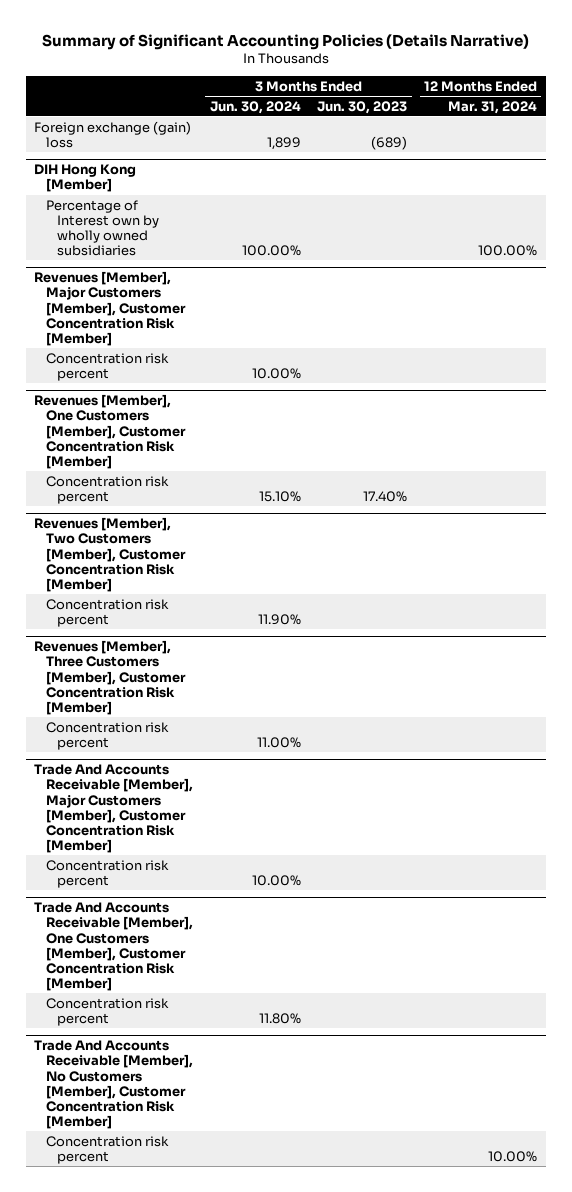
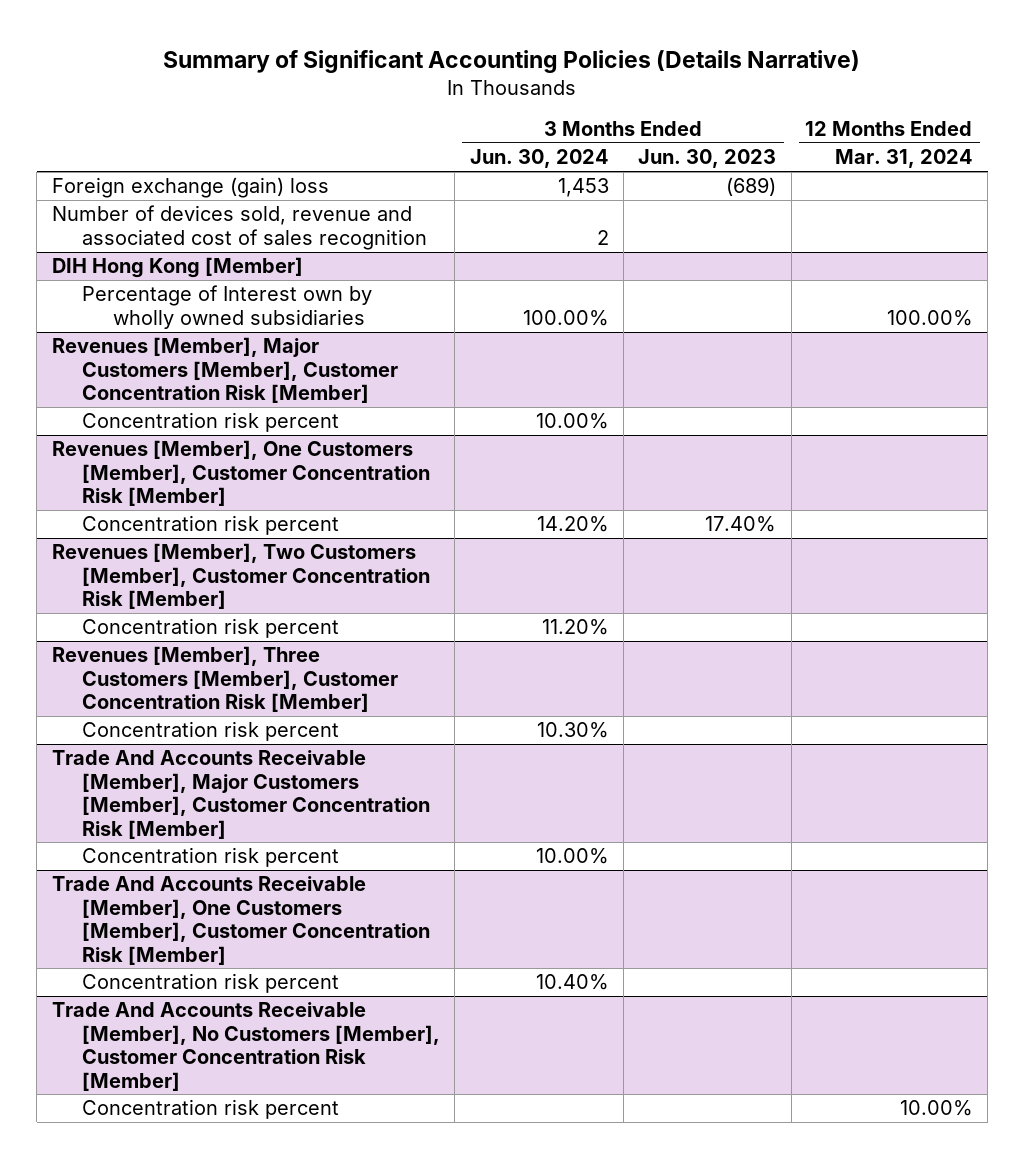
- Foreign exchange (gain) loss | 1,899 | (689) |
+ Foreign exchange (gain) loss | 1,453 | (689) |
+ Number of devices sold, revenue and associated cost of sales recognition | 2 | |
@ Revenues [Member], One Customers [Member], Customer Concentration Risk [Member]
- Concentration risk percent | 15.10% | 17.40% |
+ Concentration risk percent | 14.20% | 17.40% |
@ Revenues [Member], Two Customers [Member], Customer Concentration Risk [Member]
- Concentration risk percent | 11.90% | |
+ Concentration risk percent | 11.20% | |
@ Revenues [Member], Three Customers [Member], Customer Concentration Risk [Member]
- Concentration risk percent | 11.00% | |
+ Concentration risk percent | 10.30% | |
@ Trade And Accounts Receivable [Member], One Customers [Member], Customer Concentration Risk [Member]
- Concentration risk percent | 11.80% | |
+ Concentration risk percent | 10.40% | |

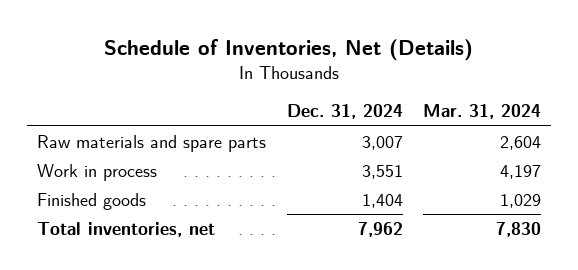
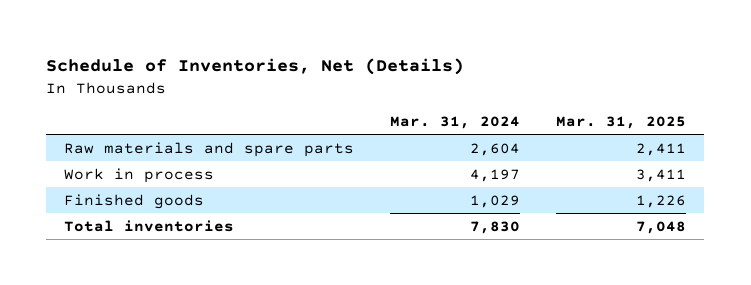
- | Dec. 31, 2024 | Mar. 31, 2024
+ | Mar. 31, 2024 | Mar. 31, 2025
- Total inventories, net | 7,962 | 7,830
+ Total inventories | 7,830 | 7,048

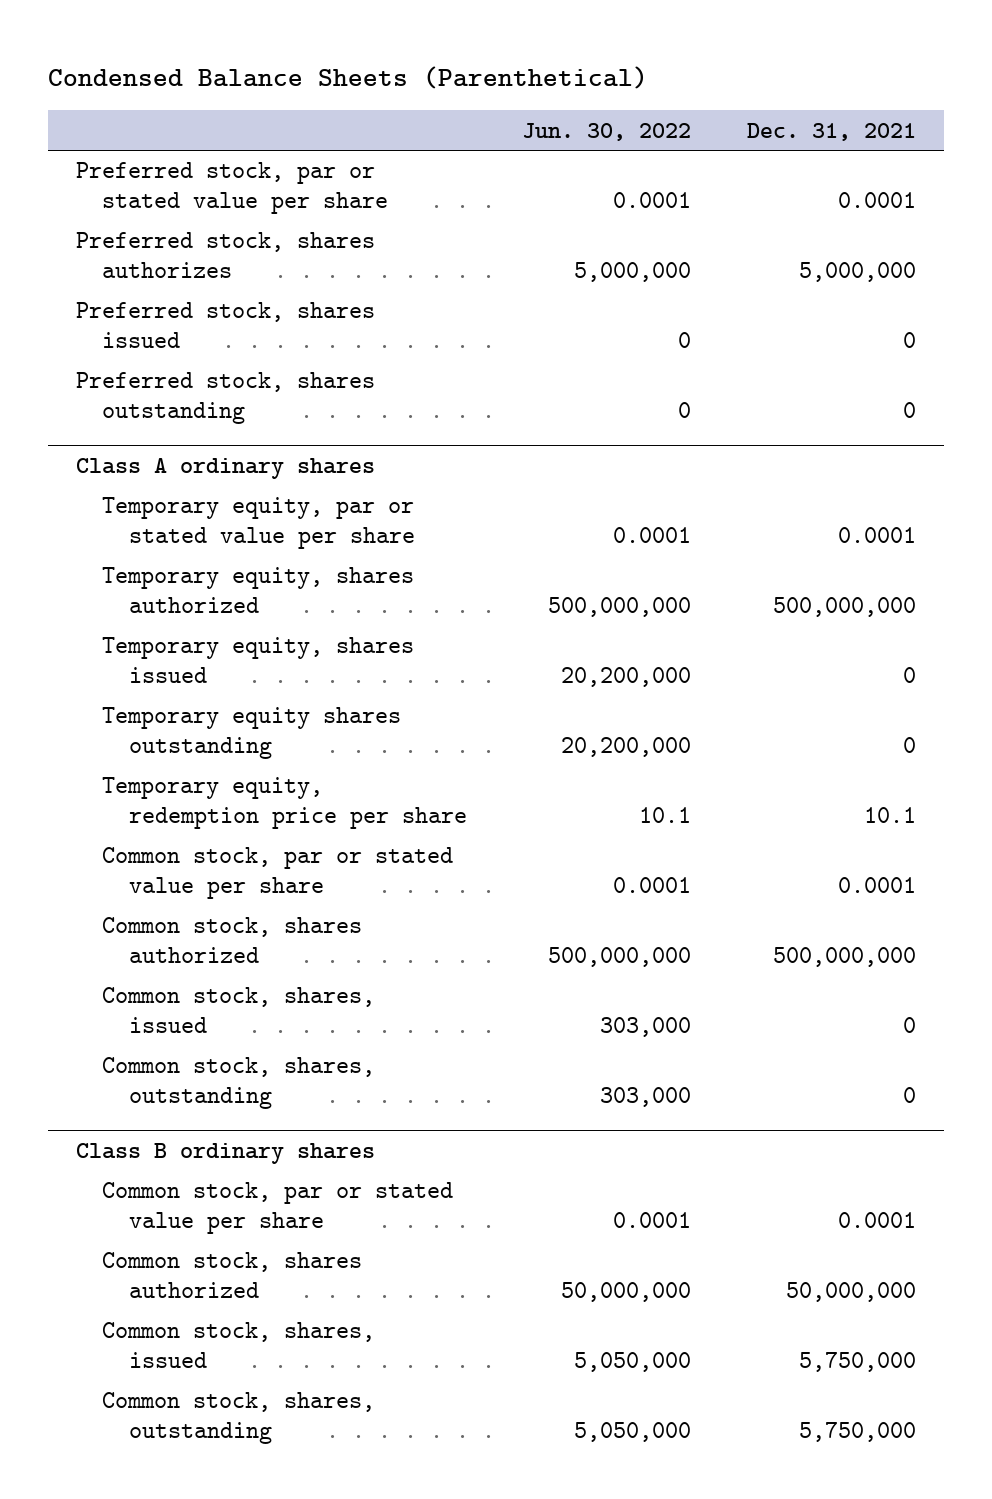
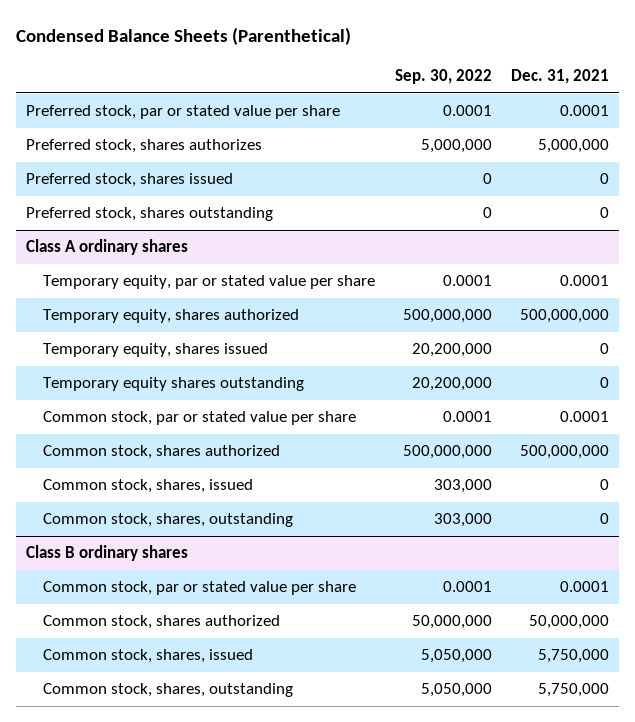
- | Jun. 30, 2022 | Dec. 31, 2021
+ | Sep. 30, 2022 | Dec. 31, 2021
@ Class A ordinary shares
- Temporary equity, redemption price per share | 10.1 | 10.1

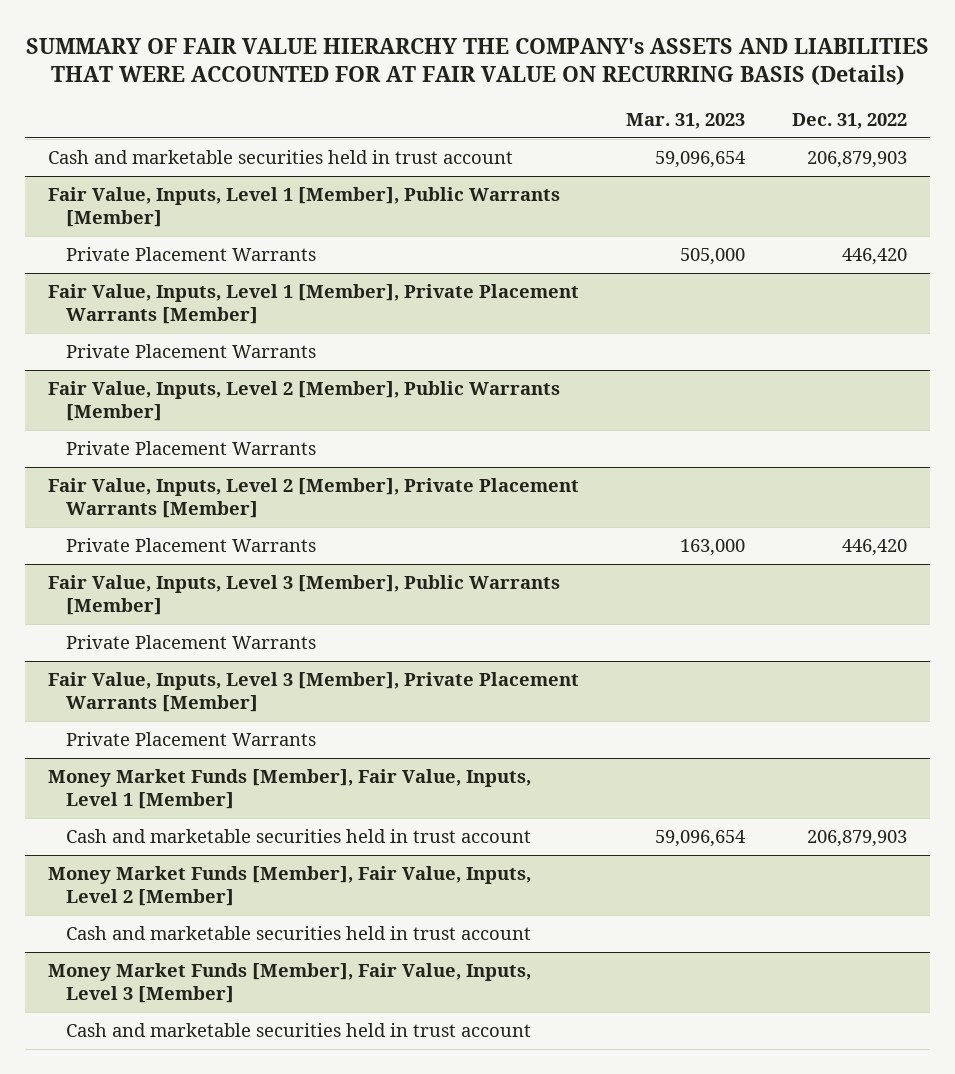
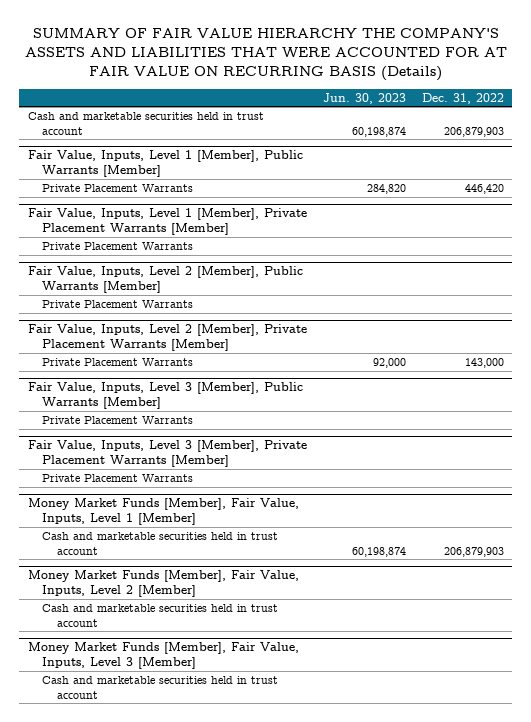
- SUMMARY OF FAIR VALUE HIERARCHY THE COMPANY's ASSETS AND LIABILITIES THAT WERE ACCOUNTED FOR AT FAIR VALUE ON RECURRING BASIS (Details)
+ SUMMARY OF FAIR VALUE HIERARCHY THE COMPANY'S ASSETS AND LIABILITIES THAT WERE ACCOUNTED FOR AT FAIR VALUE ON RECURRING BASIS (Details)
- | Mar. 31, 2023 | Dec. 31, 2022
+ | Jun. 30, 2023 | Dec. 31, 2022
@ Fair Value, Inputs, Level 2 [Member], Private Placement Warrants [Member]
- Private Placement Warrants | 163,000 | 446,420
+ Private Placement Warrants | 92,000 | 143,000

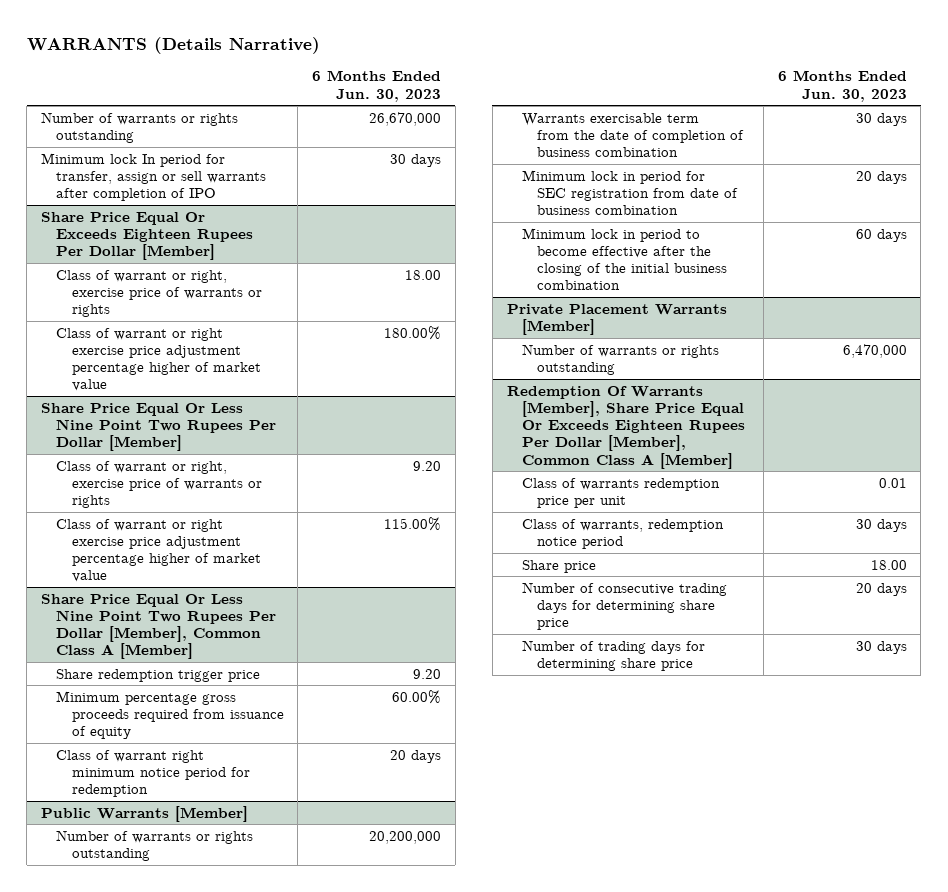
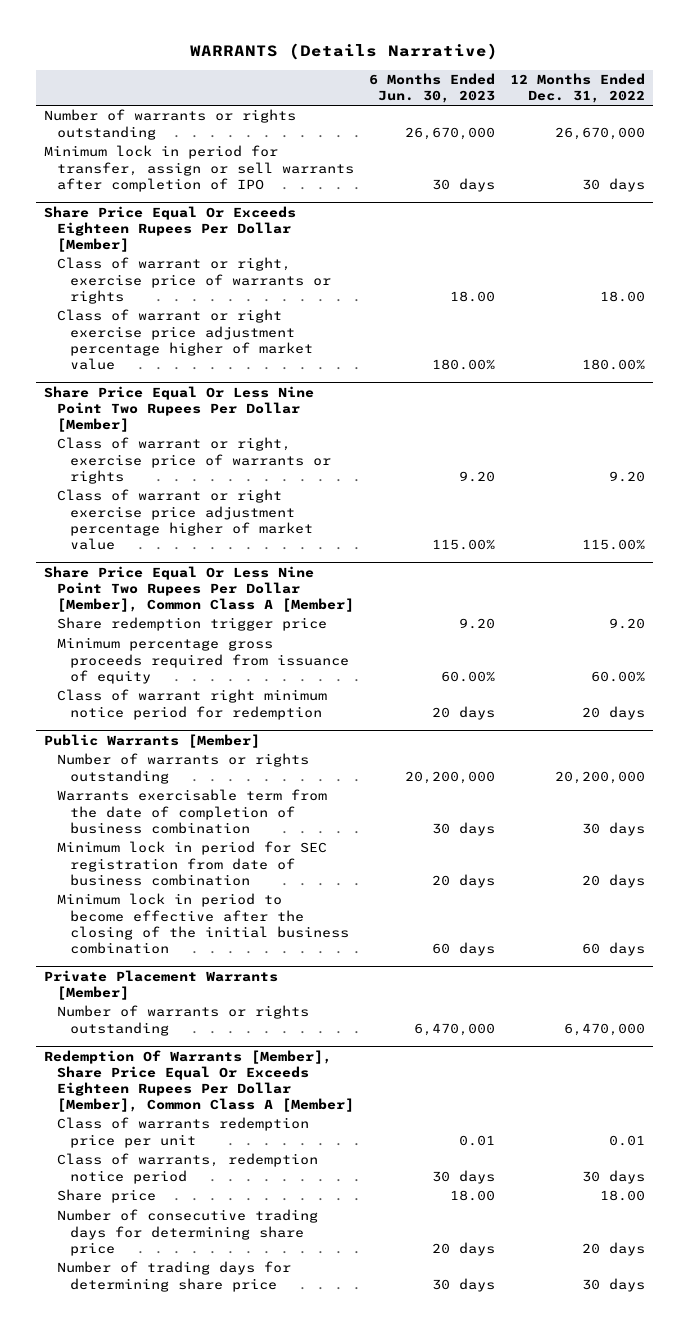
- | 6 Months Ended Jun. 30, 2023
+ | 6 Months Ended Jun. 30, 2023 | 12 Months Ended Dec. 31, 2022
- Minimum lock In period for transfer, assign or sell warrants after completion of IPO | 30 days
+ Minimum lock in period for transfer, assign or sell warrants after completion of IPO | 30 days | 30 days

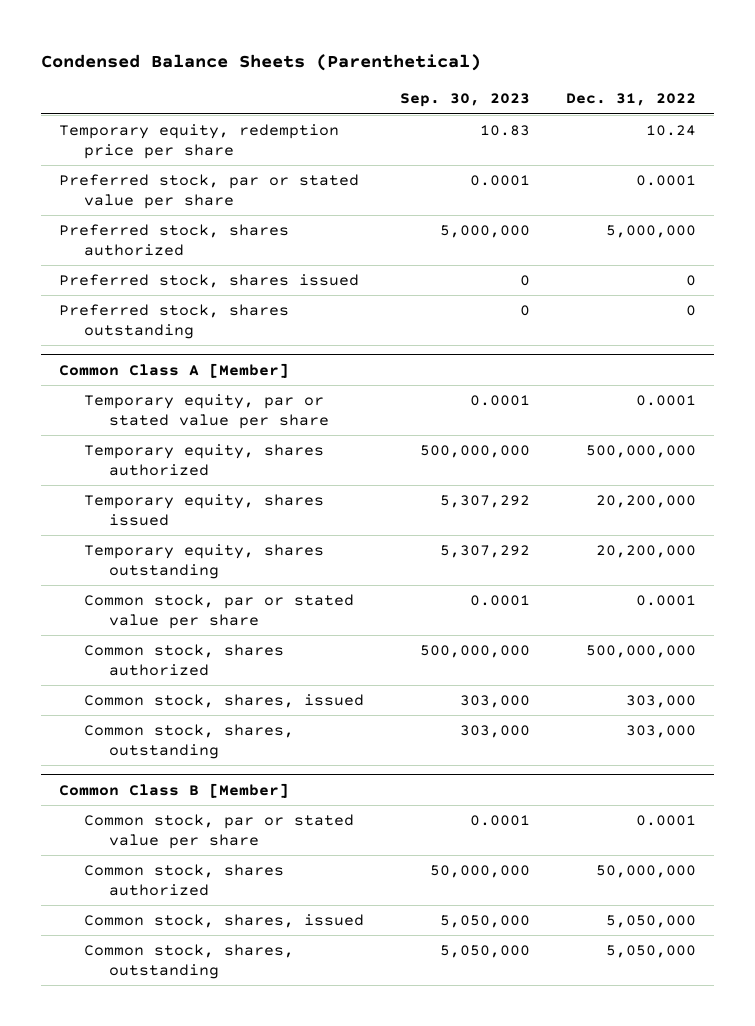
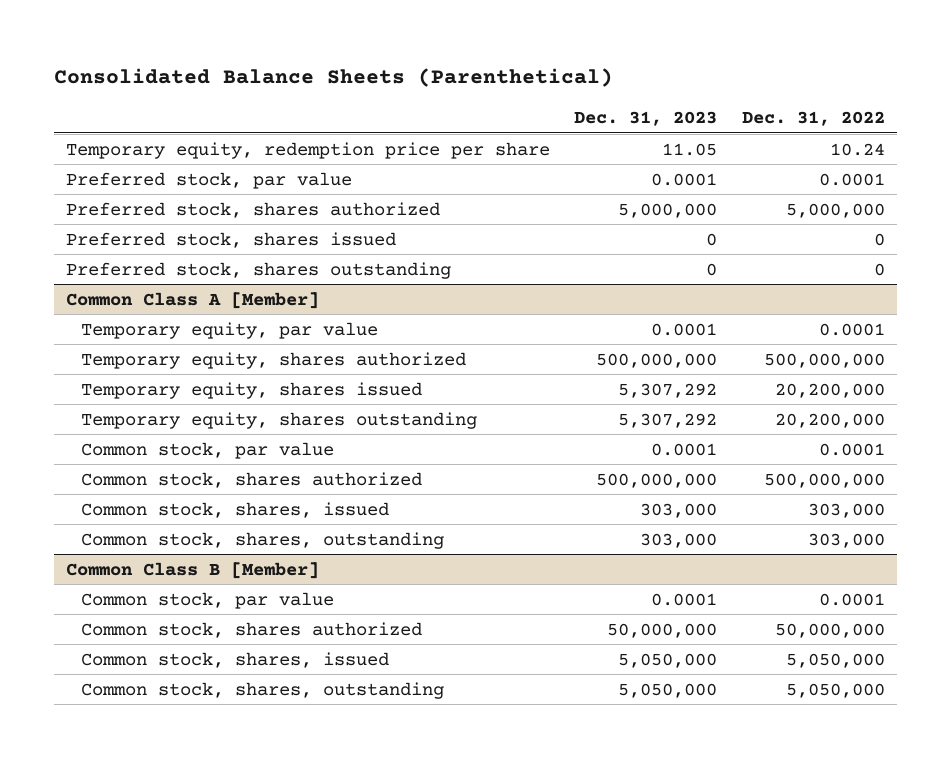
- Condensed Balance Sheets (Parenthetical)
+ Consolidated Balance Sheets (Parenthetical)
- | Sep. 30, 2023 | Dec. 31, 2022
+ | Dec. 31, 2023 | Dec. 31, 2022
- Preferred stock, par or stated value per share | 0.0001 | 0.0001
+ Preferred stock, par value | 0.0001 | 0.0001
@ Common Class A [Member]
- Temporary equity, par or stated value per share | 0.0001 | 0.0001
+ Temporary equity, par value | 0.0001 | 0.0001
- Common stock, par or stated value per share | 0.0001 | 0.0001
+ Common stock, par value | 0.0001 | 0.0001
@ Common Class B [Member]
- Common stock, par or stated value per share | 0.0001 | 0.0001
+ Common stock, par value | 0.0001 | 0.0001

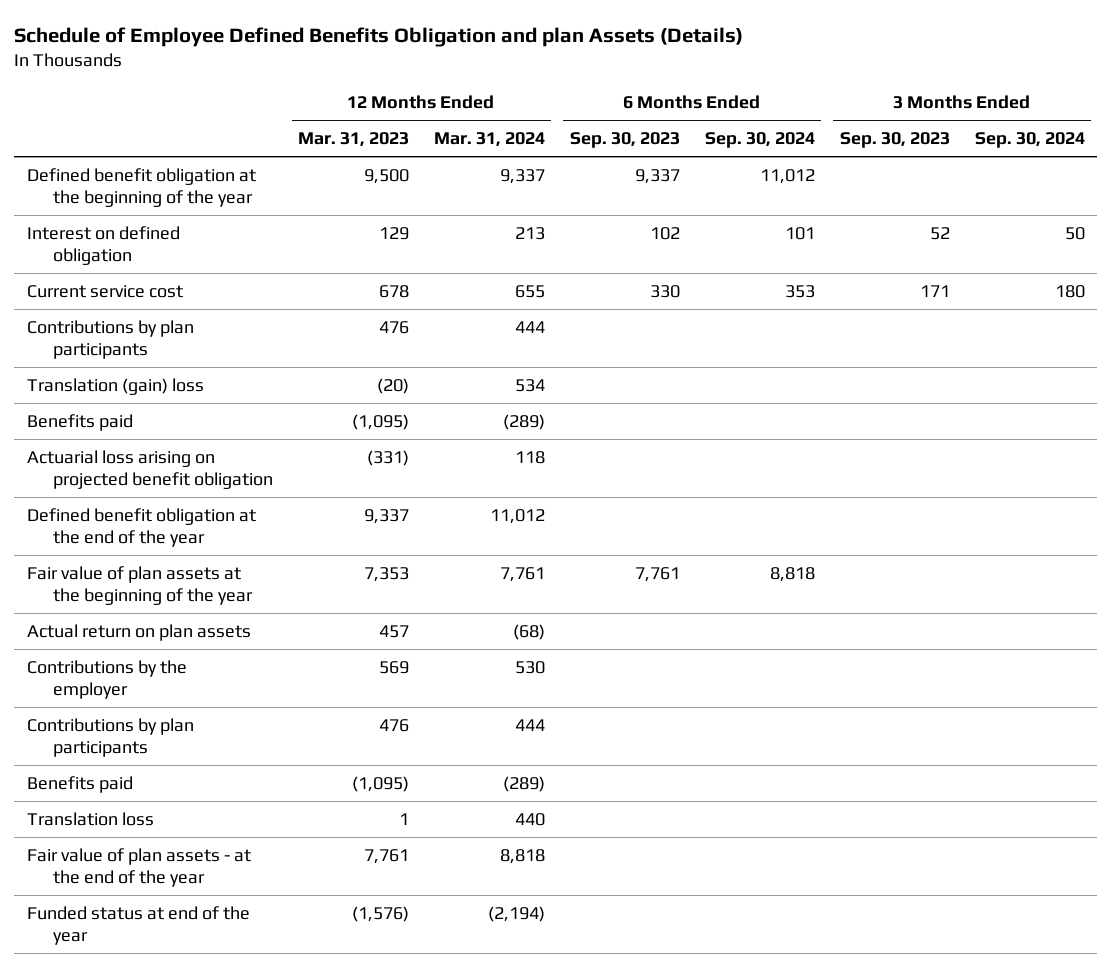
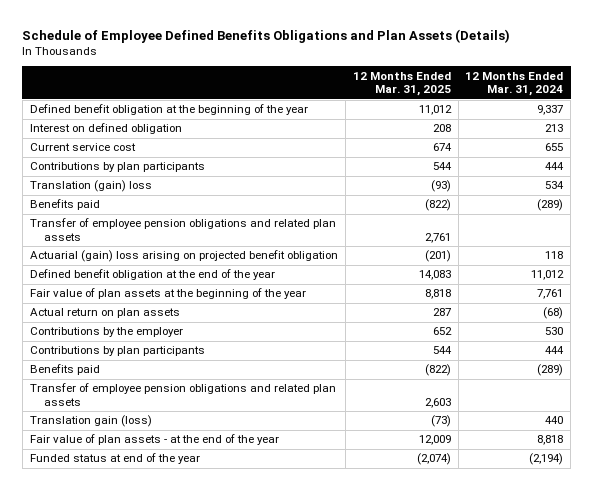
- Schedule of Employee Defined Benefits Obligation and plan Assets (Details)
+ Schedule of Employee Defined Benefits Obligations and Plan Assets (Details)
- | 12 Months Ended Mar. 31, 2023 | 12 Months Ended Mar. 31, 2024 | 6 Months Ended Sep. 30, 2023 | 6 Months Ended Sep. 30, 2024 | 3 Months Ended Sep. 30, 2023 | 3 Months Ended Sep. 30, 2024
+ | 12 Months Ended Mar. 31, 2025 | 12 Months Ended Mar. 31, 2024
- Actuarial loss arising on projected benefit obligation | (331) | 118 | | | |
+ Transfer of employee pension obligations and related plan assets | 2,761 |
+ Actuarial (gain) loss arising on projected benefit obligation | (201) | 118
- Translation loss | 1 | 440 | | | |
+ Transfer of employee pension obligations and related plan assets | 2,603 |
+ Translation gain (loss) | (73) | 440

